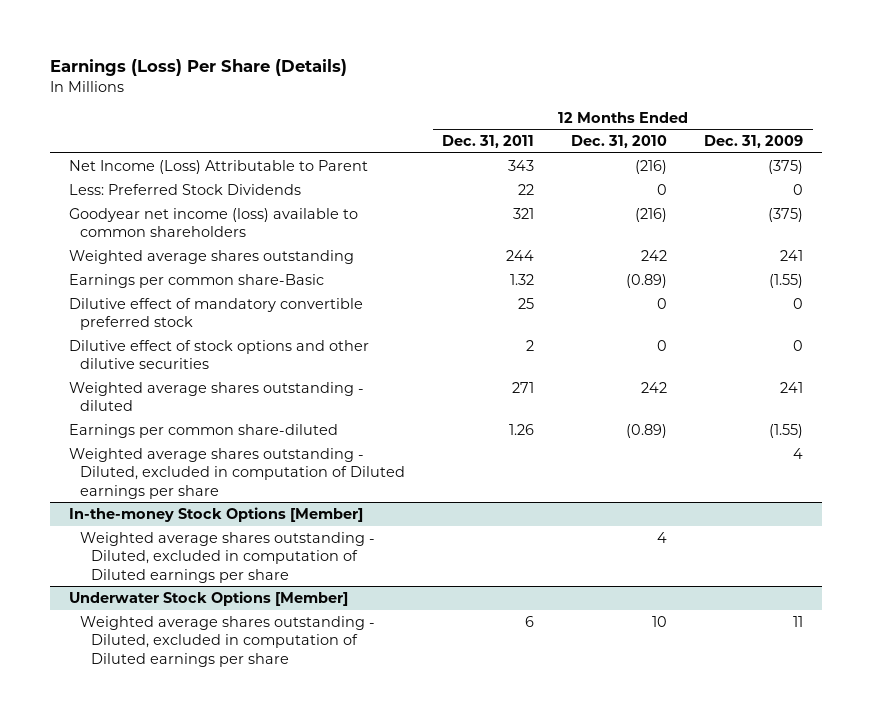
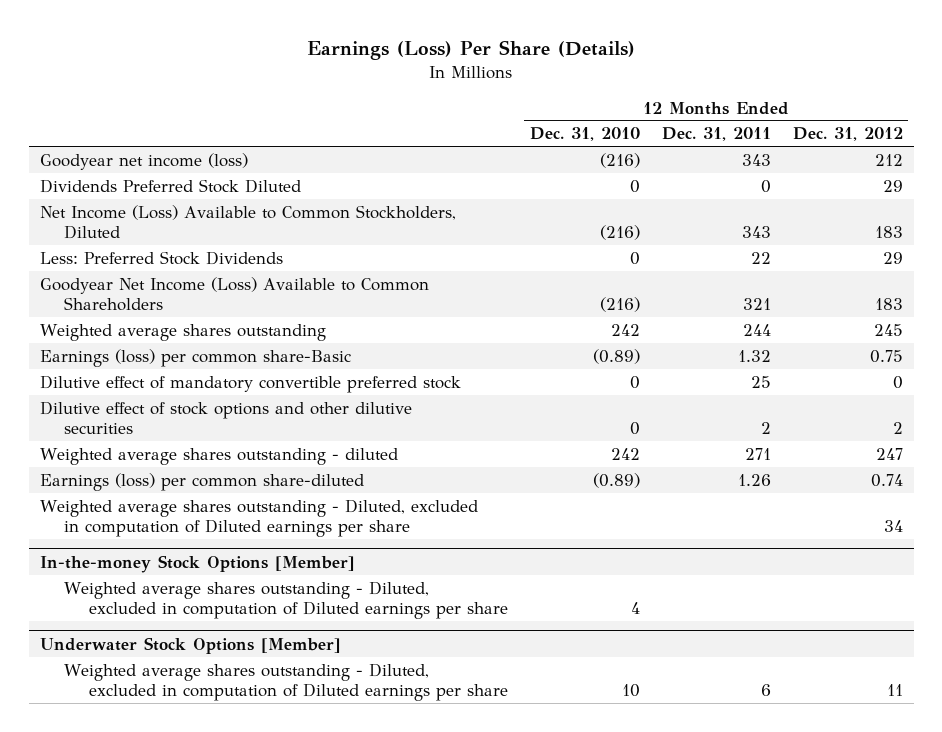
- | 12 Months Ended Dec. 31, 2011 | 12 Months Ended Dec. 31, 2010 | 12 Months Ended Dec. 31, 2009
+ | 12 Months Ended Dec. 31, 2010 | 12 Months Ended Dec. 31, 2011 | 12 Months Ended Dec. 31, 2012
- Net Income (Loss) Attributable to Parent | 343 | (216) | (375)
+ Goodyear net income (loss) | (216) | 343 | 212
+ Dividends Preferred Stock Diluted | 0 | 0 | 29
+ Net Income (Loss) Available to Common Stockholders, Diluted | (216) | 343 | 183
- Goodyear net income (loss) available to common shareholders | 321 | (216) | (375)
+ Goodyear Net Income (Loss) Available to Common Shareholders | (216) | 321 | 183
- Earnings per common share-Basic | 1.32 | (0.89) | (1.55)
+ Earnings (loss) per common share-Basic | (0.89) | 1.32 | 0.75
- Earnings per common share-diluted | 1.26 | (0.89) | (1.55)
+ Earnings (loss) per common share-diluted | (0.89) | 1.26 | 0.74

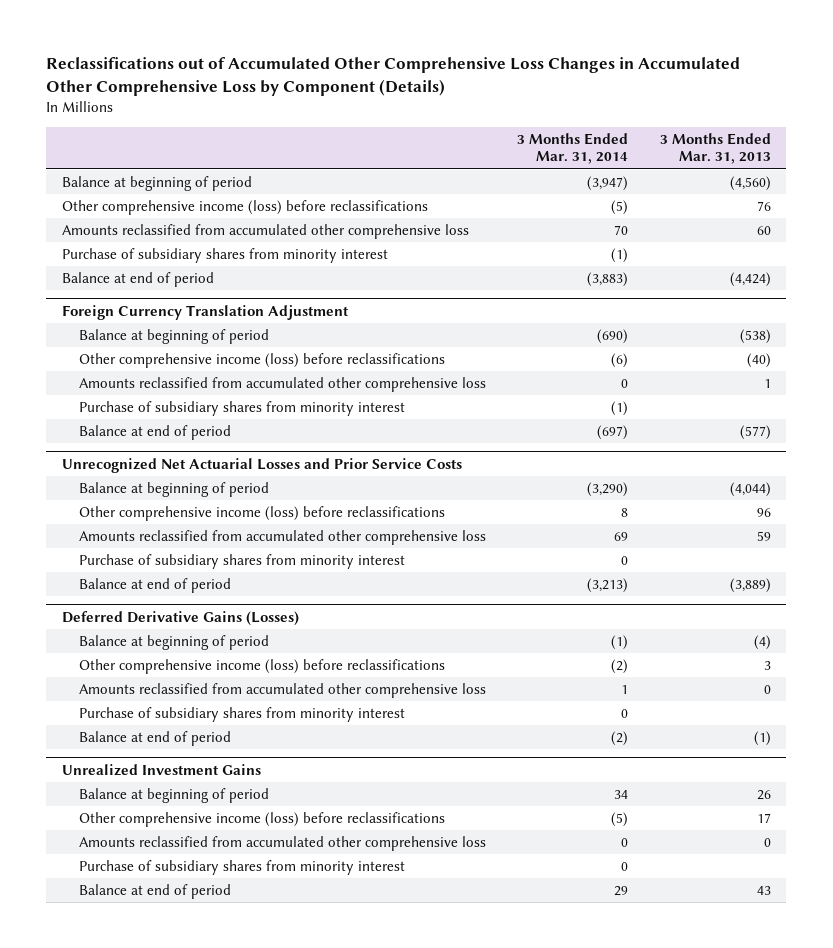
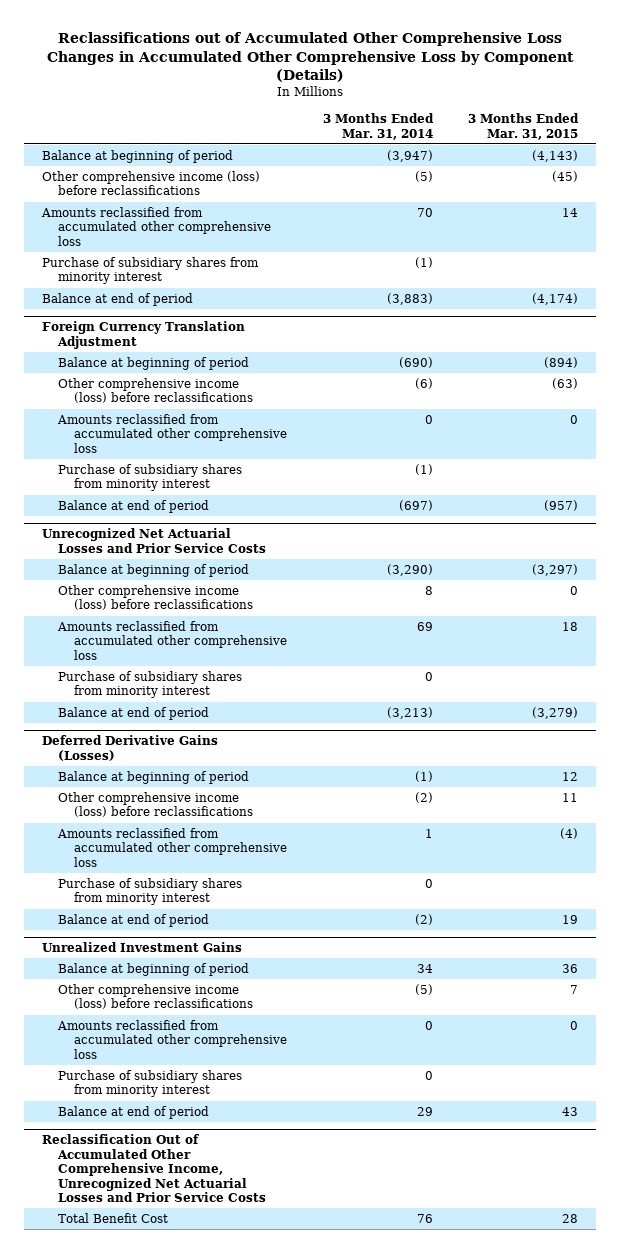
- | 3 Months Ended Mar. 31, 2014 | 3 Months Ended Mar. 31, 2013
+ | 3 Months Ended Mar. 31, 2014 | 3 Months Ended Mar. 31, 2015
+ Reclassification Out of Accumulated Other Comprehensive Income, Unrecognized Net Actuarial Losses and Prior Service Costs
+ Total Benefit Cost | 76 | 28

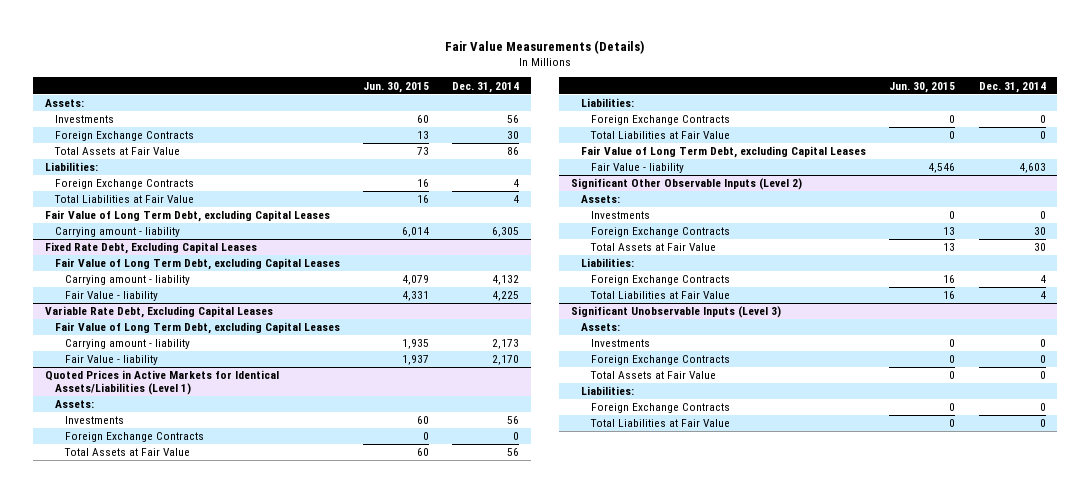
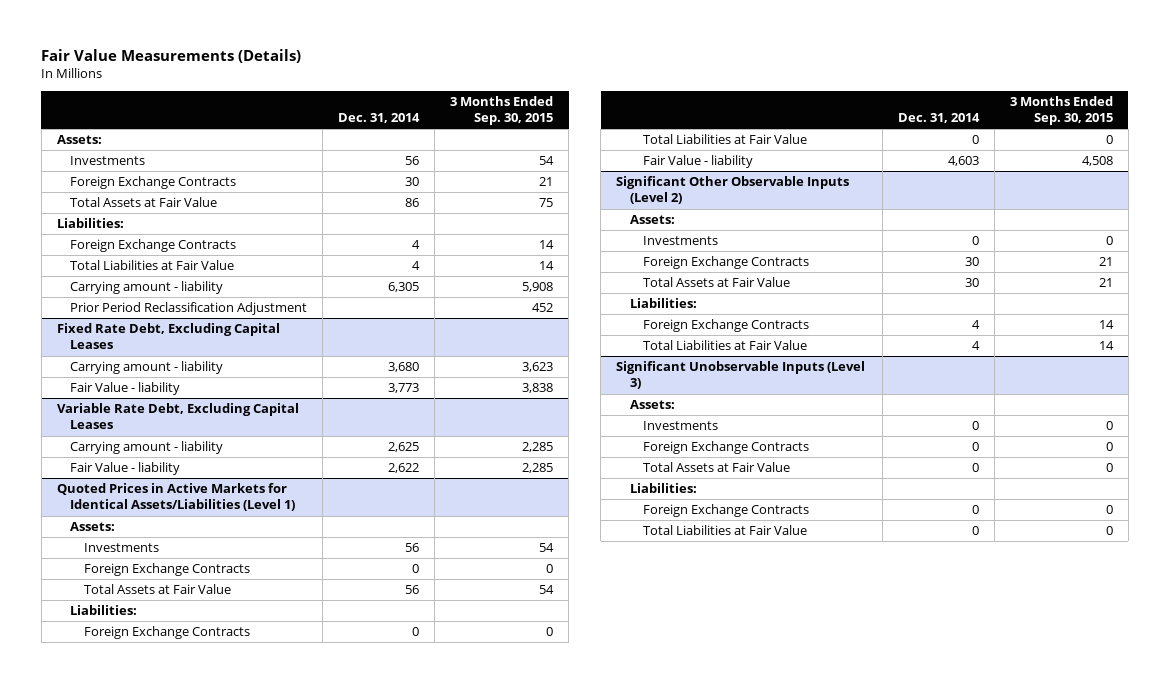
- | Jun. 30, 2015 | Dec. 31, 2014
+ | Dec. 31, 2014 | 3 Months Ended Sep. 30, 2015
- Fair Value of Long Term Debt, excluding Capital Leases
+ Prior Period Reclassification Adjustment | | 452
@ Fixed Rate Debt, Excluding Capital Leases
- Fair Value of Long Term Debt, excluding Capital Leases
- Carrying amount - liability | 4,079 | 4,132
- Fair Value - liability | 4,331 | 4,225
+ Carrying amount - liability | 3,680 | 3,623
+ Fair Value - liability | 3,773 | 3,838
@ Variable Rate Debt, Excluding Capital Leases
- Fair Value of Long Term Debt, excluding Capital Leases
- Carrying amount - liability | 1,935 | 2,173
- Fair Value - liability | 1,937 | 2,170
+ Carrying amount - liability | 2,625 | 2,285
+ Fair Value - liability | 2,622 | 2,285
@ Quoted Prices in Active Markets for Identical Assets/Liabilities (Level 1)
- Fair Value of Long Term Debt, excluding Capital Leases

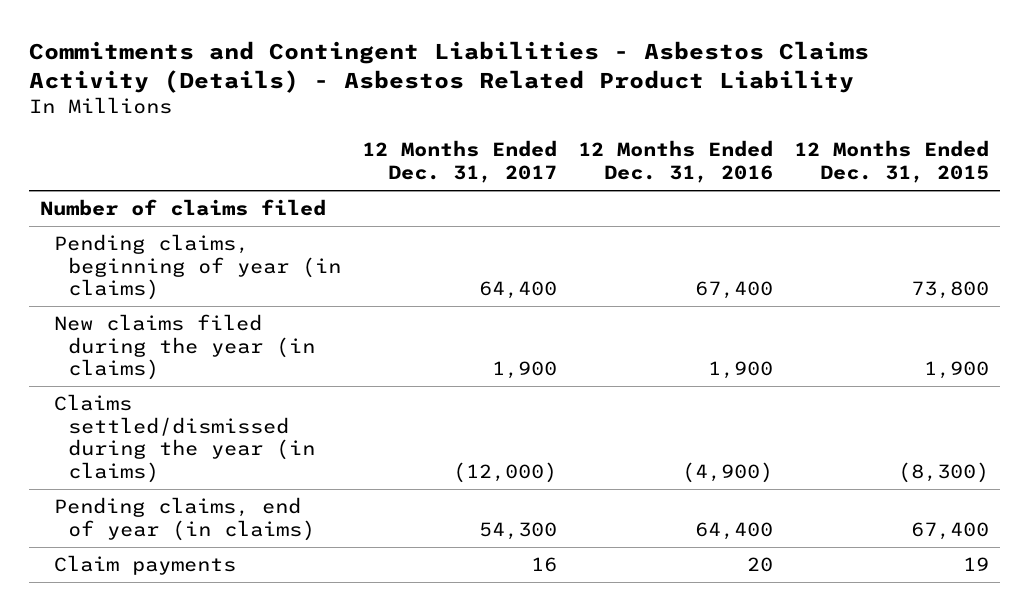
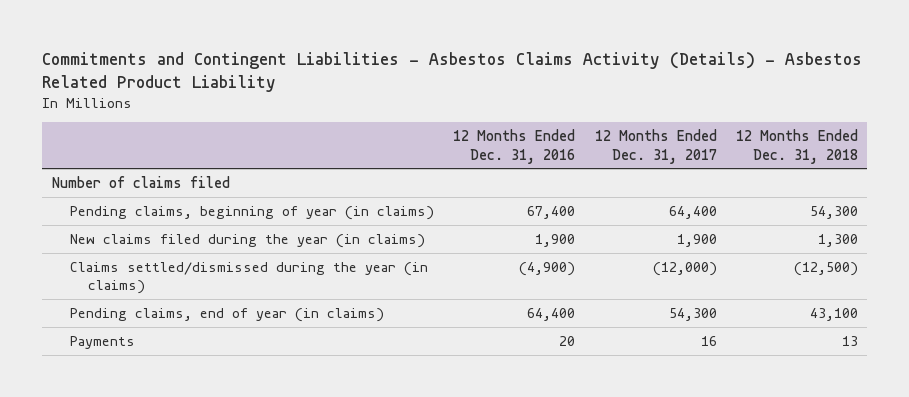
- | 12 Months Ended Dec. 31, 2017 | 12 Months Ended Dec. 31, 2016 | 12 Months Ended Dec. 31, 2015
+ | 12 Months Ended Dec. 31, 2016 | 12 Months Ended Dec. 31, 2017 | 12 Months Ended Dec. 31, 2018
- Claim payments | 16 | 20 | 19
+ Payments | 20 | 16 | 13

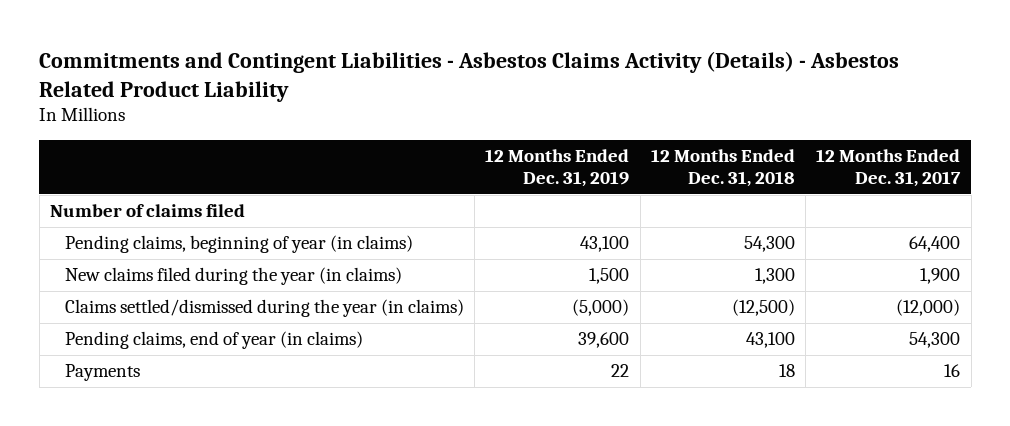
- | 12 Months Ended Dec. 31, 2016 | 12 Months Ended Dec. 31, 2017 | 12 Months Ended Dec. 31, 2018
+ | 12 Months Ended Dec. 31, 2019 | 12 Months Ended Dec. 31, 2018 | 12 Months Ended Dec. 31, 2017
- Payments | 20 | 16 | 13
+ Payments | 22 | 18 | 16

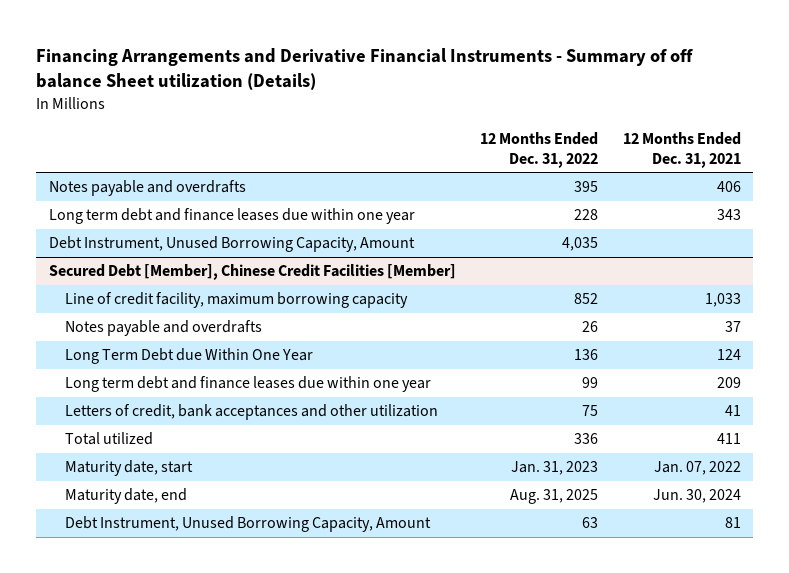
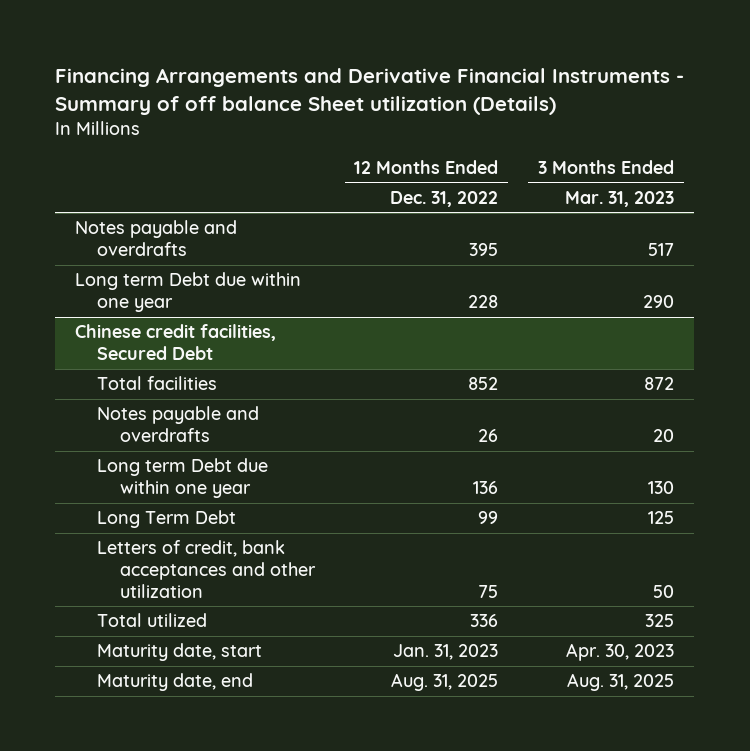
- | 12 Months Ended Dec. 31, 2022 | 12 Months Ended Dec. 31, 2021
+ | 12 Months Ended Dec. 31, 2022 | 3 Months Ended Mar. 31, 2023
- Long term debt and finance leases due within one year | 228 | 343
- Debt Instrument, Unused Borrowing Capacity, Amount | 4,035 |
- Secured Debt [Member], Chinese Credit Facilities [Member]
- Line of credit facility, maximum borrowing capacity | 852 | 1,033
+ Long term Debt due within one year | 228 | 290
+ Chinese credit facilities, Secured Debt
+ Total facilities | 852 | 872
- Long Term Debt due Within One Year | 136 | 124
- Long term debt and finance leases due within one year | 99 | 209
+ Long term Debt due within one year | 136 | 130
+ Long Term Debt | 99 | 125
- Debt Instrument, Unused Borrowing Capacity, Amount | 63 | 81

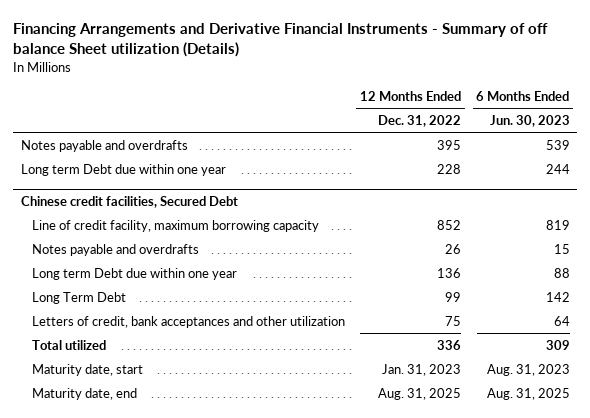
- | 12 Months Ended Dec. 31, 2022 | 3 Months Ended Mar. 31, 2023
+ | 12 Months Ended Dec. 31, 2022 | 6 Months Ended Jun. 30, 2023
@ Chinese credit facilities, Secured Debt
- Total facilities | 852 | 872
+ Line of credit facility, maximum borrowing capacity | 852 | 819

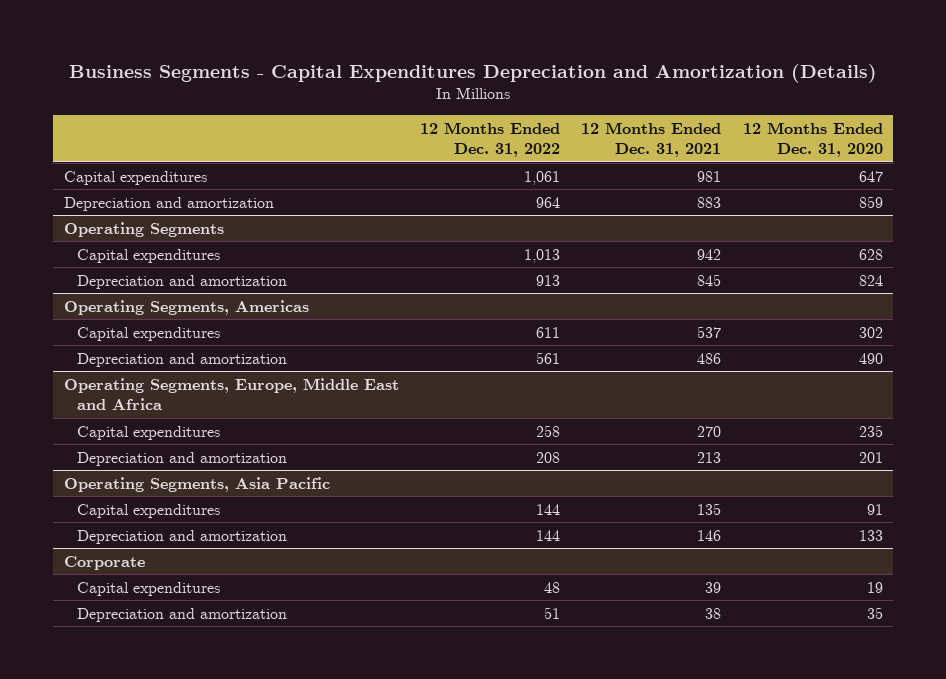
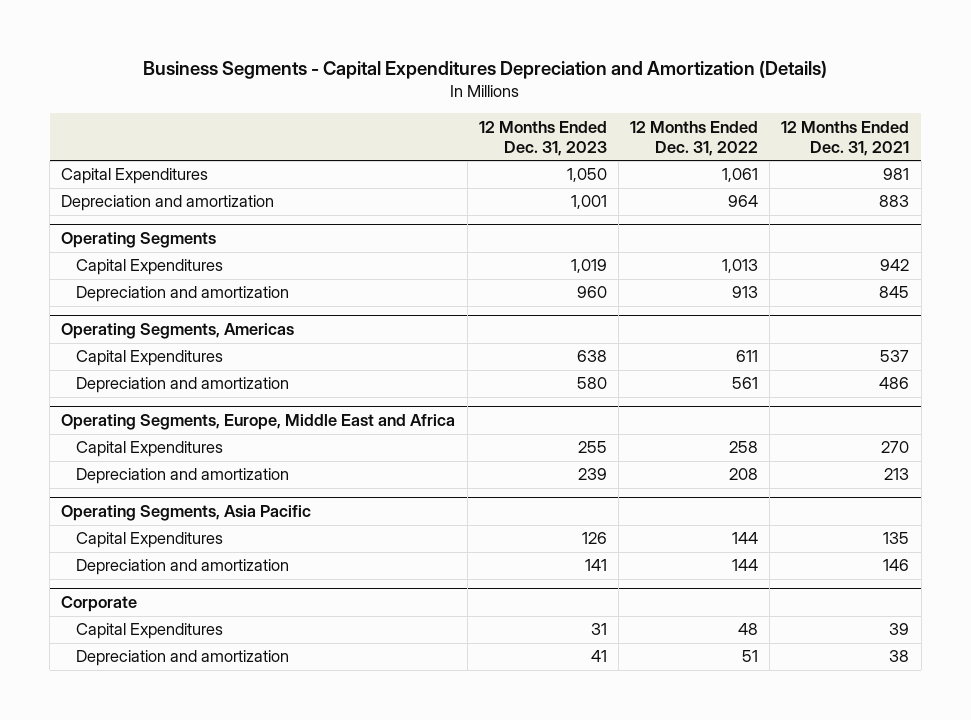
- | 12 Months Ended Dec. 31, 2022 | 12 Months Ended Dec. 31, 2021 | 12 Months Ended Dec. 31, 2020
+ | 12 Months Ended Dec. 31, 2023 | 12 Months Ended Dec. 31, 2022 | 12 Months Ended Dec. 31, 2021
- Capital expenditures | 1,061 | 981 | 647
+ Capital Expenditures | 1,050 | 1,061 | 981
@ Operating Segments
- Capital expenditures | 1,013 | 942 | 628
+ Capital Expenditures | 1,019 | 1,013 | 942
@ Operating Segments, Americas
- Capital expenditures | 611 | 537 | 302
+ Capital Expenditures | 638 | 611 | 537
@ Operating Segments, Europe, Middle East and Africa
- Capital expenditures | 258 | 270 | 235
+ Capital Expenditures | 255 | 258 | 270
@ Operating Segments, Asia Pacific
- Capital expenditures | 144 | 135 | 91
+ Capital Expenditures | 126 | 144 | 135
@ Corporate
- Capital expenditures | 48 | 39 | 19
+ Capital Expenditures | 31 | 48 | 39

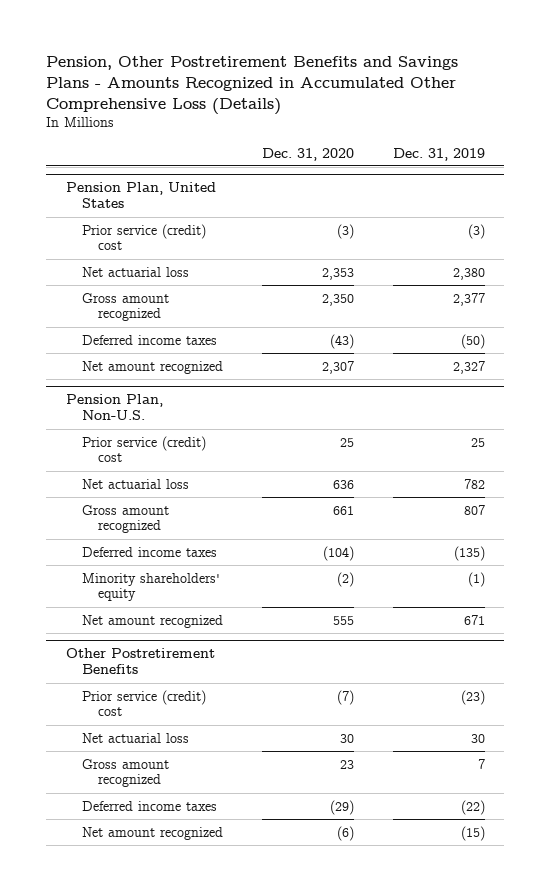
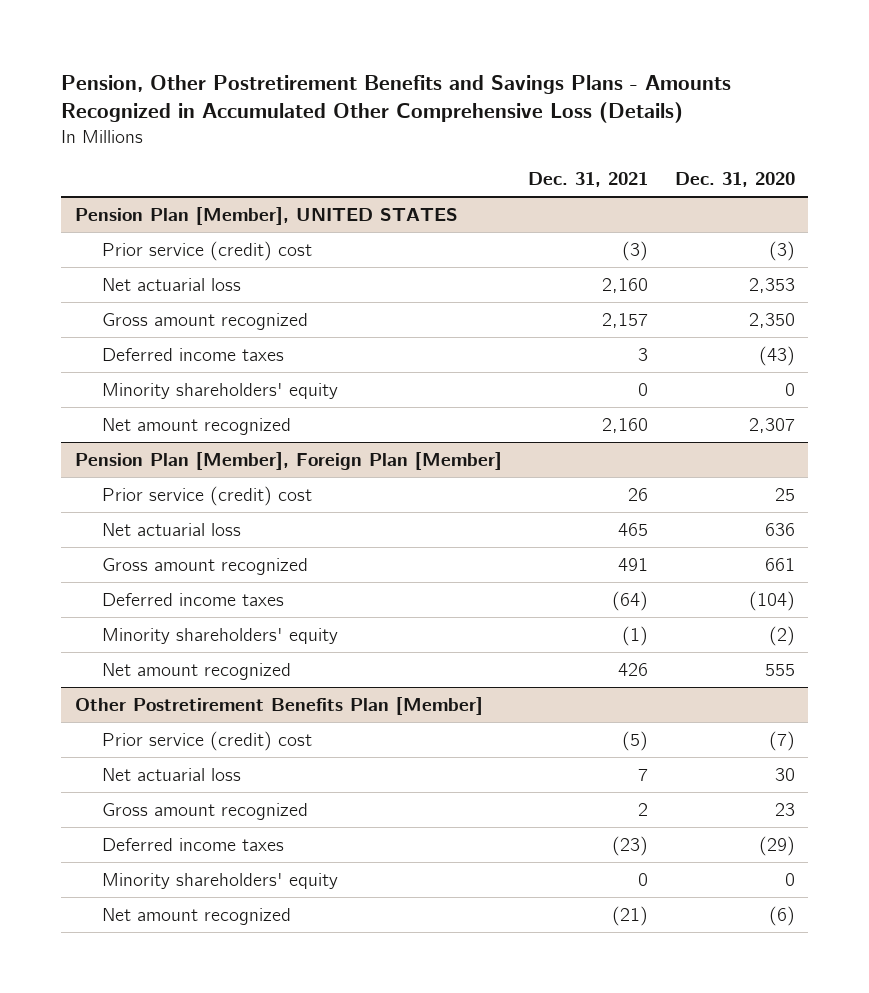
- | Dec. 31, 2020 | Dec. 31, 2019
+ | Dec. 31, 2021 | Dec. 31, 2020
- Pension Plan, United States
+ Pension Plan [Member], UNITED STATES
+ Minority shareholders' equity | 0 | 0
- Pension Plan, Non-U.S.
+ Pension Plan [Member], Foreign Plan [Member]
- Other Postretirement Benefits
+ Other Postretirement Benefits Plan [Member]
+ Minority shareholders' equity | 0 | 0

